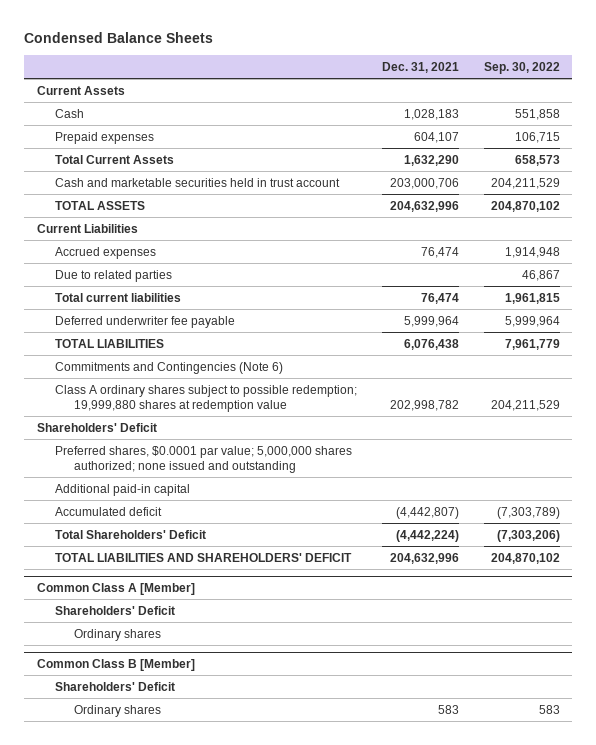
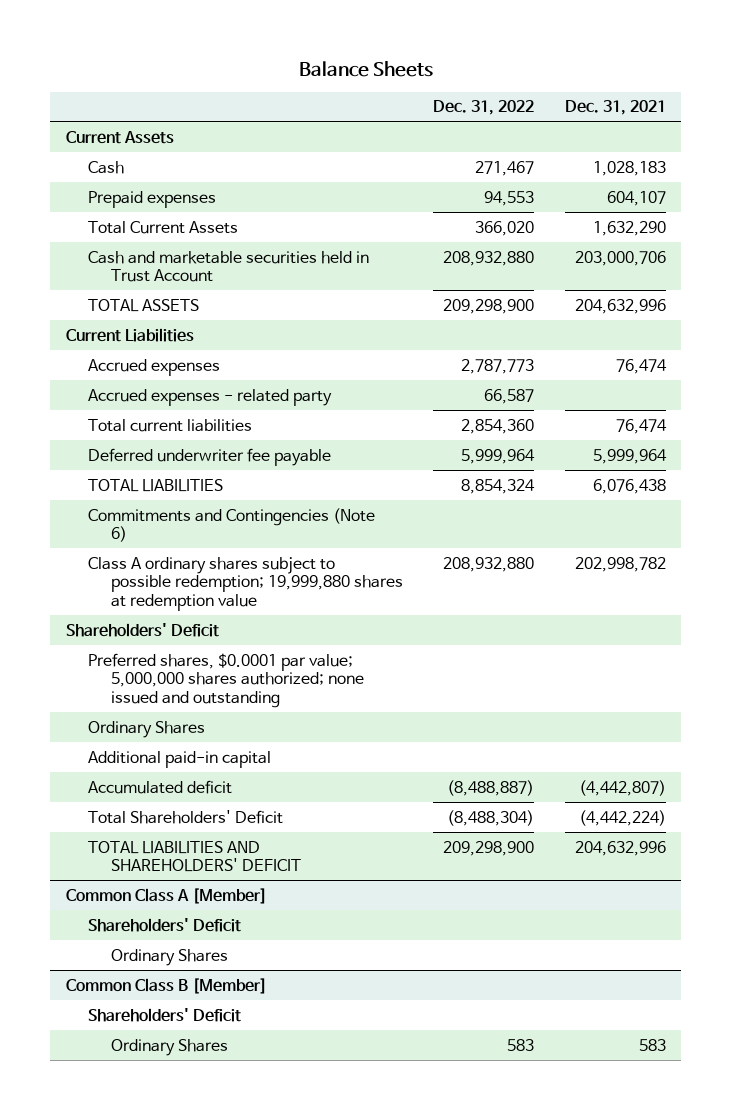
- Condensed Balance Sheets
+ Balance Sheets
- | Dec. 31, 2021 | Sep. 30, 2022
+ | Dec. 31, 2022 | Dec. 31, 2021
- Cash and marketable securities held in trust account | 203,000,706 | 204,211,529
+ Cash and marketable securities held in Trust Account | 208,932,880 | 203,000,706
- Due to related parties | | 46,867
+ Accrued expenses - related party | 66,587 |
+ Ordinary Shares
@ Common Class A [Member]
- Ordinary shares
+ Ordinary Shares
@ Common Class B [Member]
- Ordinary shares | 583 | 583
+ Ordinary Shares | 583 | 583

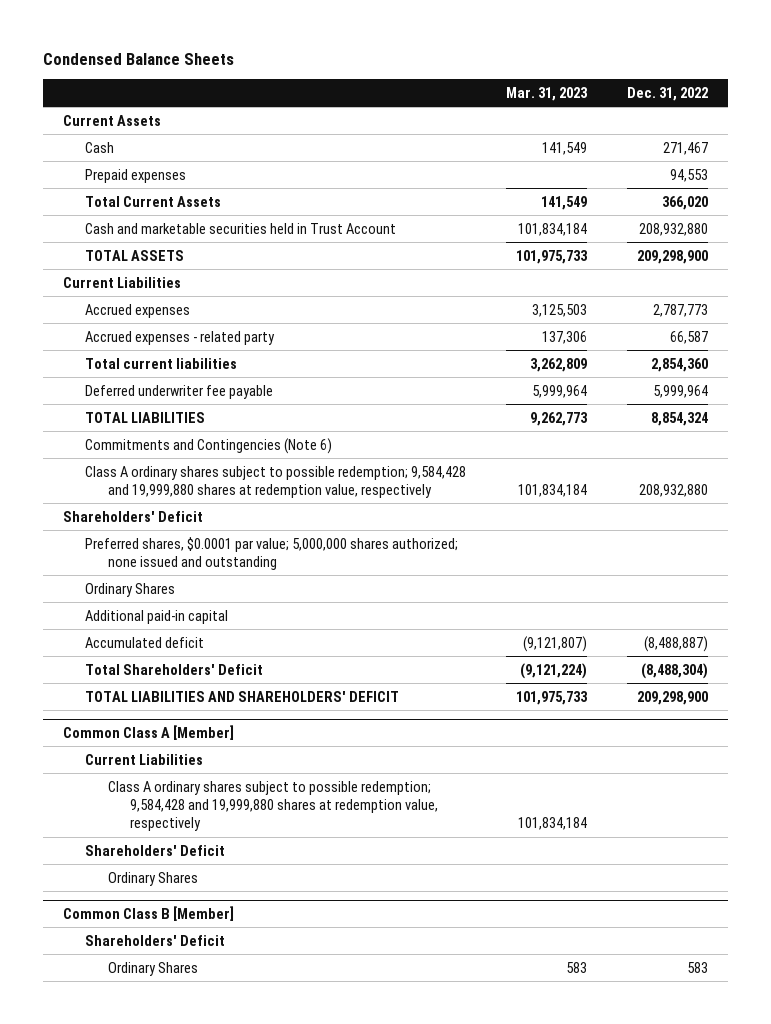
- Balance Sheets
+ Condensed Balance Sheets
- | Dec. 31, 2022 | Dec. 31, 2021
+ | Mar. 31, 2023 | Dec. 31, 2022
- Class A ordinary shares subject to possible redemption; 19,999,880 shares at redemption value | 208,932,880 | 202,998,782
+ Class A ordinary shares subject to possible redemption; 9,584,428 and 19,999,880 shares at redemption value, respectively | 101,834,184 | 208,932,880
@ Common Class A [Member]
+ Current Liabilities
+ Class A ordinary shares subject to possible redemption; 9,584,428 and 19,999,880 shares at redemption value, respectively | 101,834,184 |

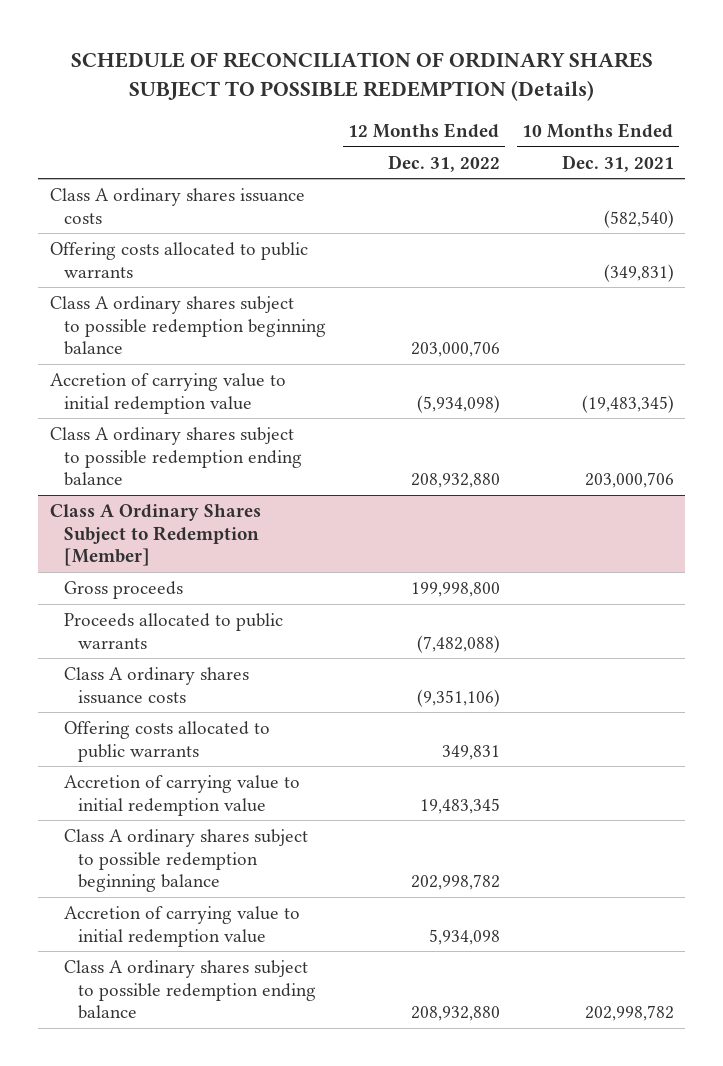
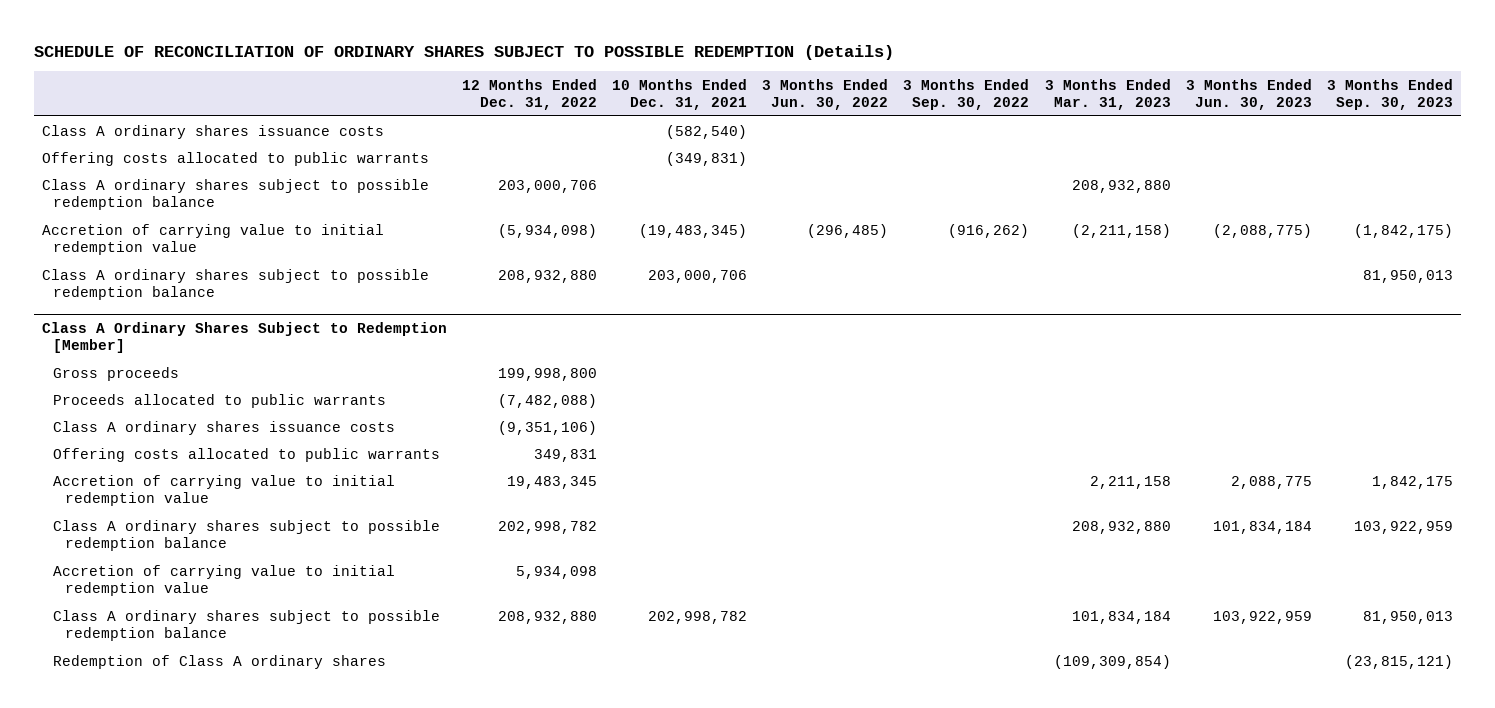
- | 12 Months Ended Dec. 31, 2022 | 10 Months Ended Dec. 31, 2021
+ | 12 Months Ended Dec. 31, 2022 | 10 Months Ended Dec. 31, 2021 | 3 Months Ended Jun. 30, 2022 | 3 Months Ended Sep. 30, 2022 | 3 Months Ended Mar. 31, 2023 | 3 Months Ended Jun. 30, 2023 | 3 Months Ended Sep. 30, 2023
- Class A ordinary shares subject to possible redemption beginning balance | 203,000,706 |
+ Class A ordinary shares subject to possible redemption balance | 203,000,706 | | | | 208,932,880 | |
- Class A ordinary shares subject to possible redemption ending balance | 208,932,880 | 203,000,706
+ Class A ordinary shares subject to possible redemption balance | 208,932,880 | 203,000,706 | | | | | 81,950,013
@ Class A Ordinary Shares Subject to Redemption [Member]
- Class A ordinary shares subject to possible redemption beginning balance | 202,998,782 |
+ Class A ordinary shares subject to possible redemption balance | 202,998,782 | | | | 208,932,880 | 101,834,184 | 103,922,959
- Class A ordinary shares subject to possible redemption ending balance | 208,932,880 | 202,998,782
+ Class A ordinary shares subject to possible redemption balance | 208,932,880 | 202,998,782 | | | 101,834,184 | 103,922,959 | 81,950,013
+ Redemption of Class A ordinary shares | | | | | (109,309,854) | | (23,815,121)

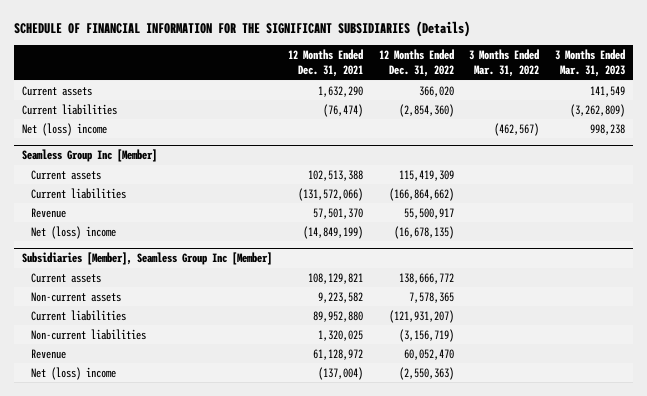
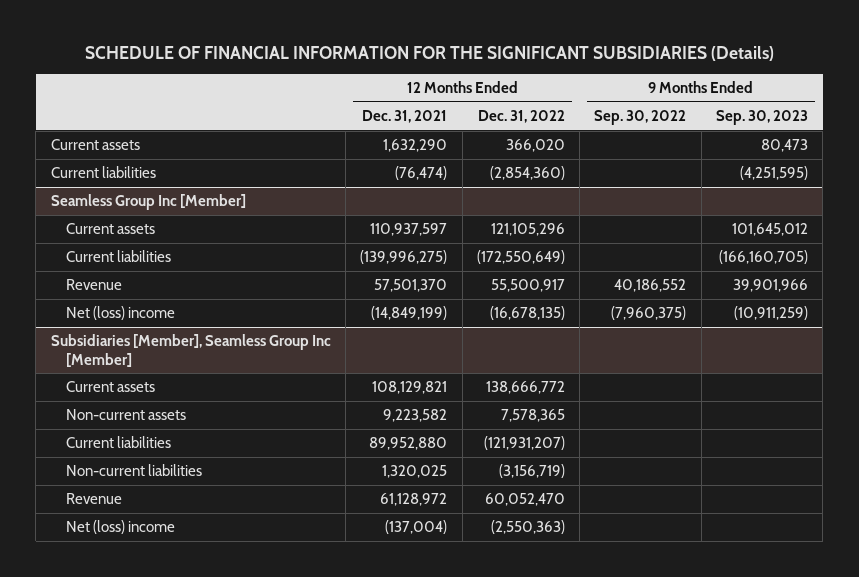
- | 12 Months Ended Dec. 31, 2021 | 12 Months Ended Dec. 31, 2022 | 3 Months Ended Mar. 31, 2022 | 3 Months Ended Mar. 31, 2023
+ | 12 Months Ended Dec. 31, 2021 | 12 Months Ended Dec. 31, 2022 | 9 Months Ended Sep. 30, 2022 | 9 Months Ended Sep. 30, 2023
- Net (loss) income | | | (462,567) | 998,238
@ Seamless Group Inc [Member]
- Current assets | 102,513,388 | 115,419,309 | |
- Current liabilities | (131,572,066) | (166,864,662) | |
+ Current assets | 110,937,597 | 121,105,296 | | 101,645,012
+ Current liabilities | (139,996,275) | (172,550,649) | | (166,160,705)

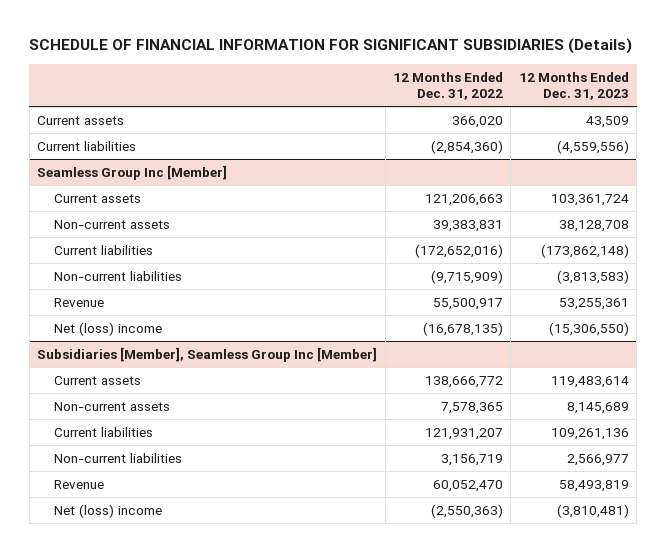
- SCHEDULE OF FINANCIAL INFORMATION FOR THE SIGNIFICANT SUBSIDIARIES (Details)
+ SCHEDULE OF FINANCIAL INFORMATION FOR SIGNIFICANT SUBSIDIARIES (Details)
- | 12 Months Ended Dec. 31, 2021 | 12 Months Ended Dec. 31, 2022 | 9 Months Ended Sep. 30, 2022 | 9 Months Ended Sep. 30, 2023
+ | 12 Months Ended Dec. 31, 2022 | 12 Months Ended Dec. 31, 2023
@ Seamless Group Inc [Member]
- Current assets | 110,937,597 | 121,105,296 | | 101,645,012
- Current liabilities | (139,996,275) | (172,550,649) | | (166,160,705)
+ Current assets | 121,206,663 | 103,361,724
+ Non-current assets | 39,383,831 | 38,128,708
+ Current liabilities | (172,652,016) | (173,862,148)
+ Non-current liabilities | (9,715,909) | (3,813,583)
@ Subsidiaries [Member], Seamless Group Inc [Member]
- Current liabilities | 89,952,880 | (121,931,207) | |
- Non-current liabilities | 1,320,025 | (3,156,719) | |
+ Current liabilities | 121,931,207 | 109,261,136
+ Non-current liabilities | 3,156,719 | 2,566,977

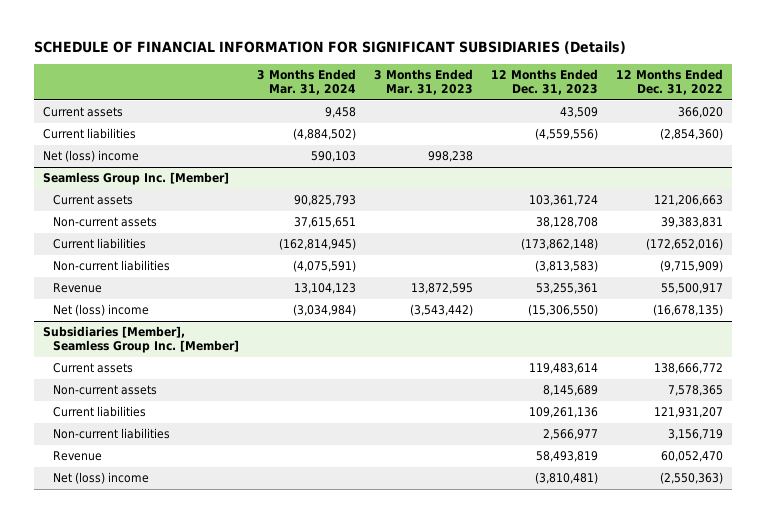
- | 12 Months Ended Dec. 31, 2022 | 12 Months Ended Dec. 31, 2023
+ | 3 Months Ended Mar. 31, 2024 | 3 Months Ended Mar. 31, 2023 | 12 Months Ended Dec. 31, 2023 | 12 Months Ended Dec. 31, 2022
- Seamless Group Inc [Member]
+ Net (loss) income | 590,103 | 998,238 | |
+ Seamless Group Inc. [Member]
- Subsidiaries [Member], Seamless Group Inc [Member]
+ Subsidiaries [Member], Seamless Group Inc. [Member]

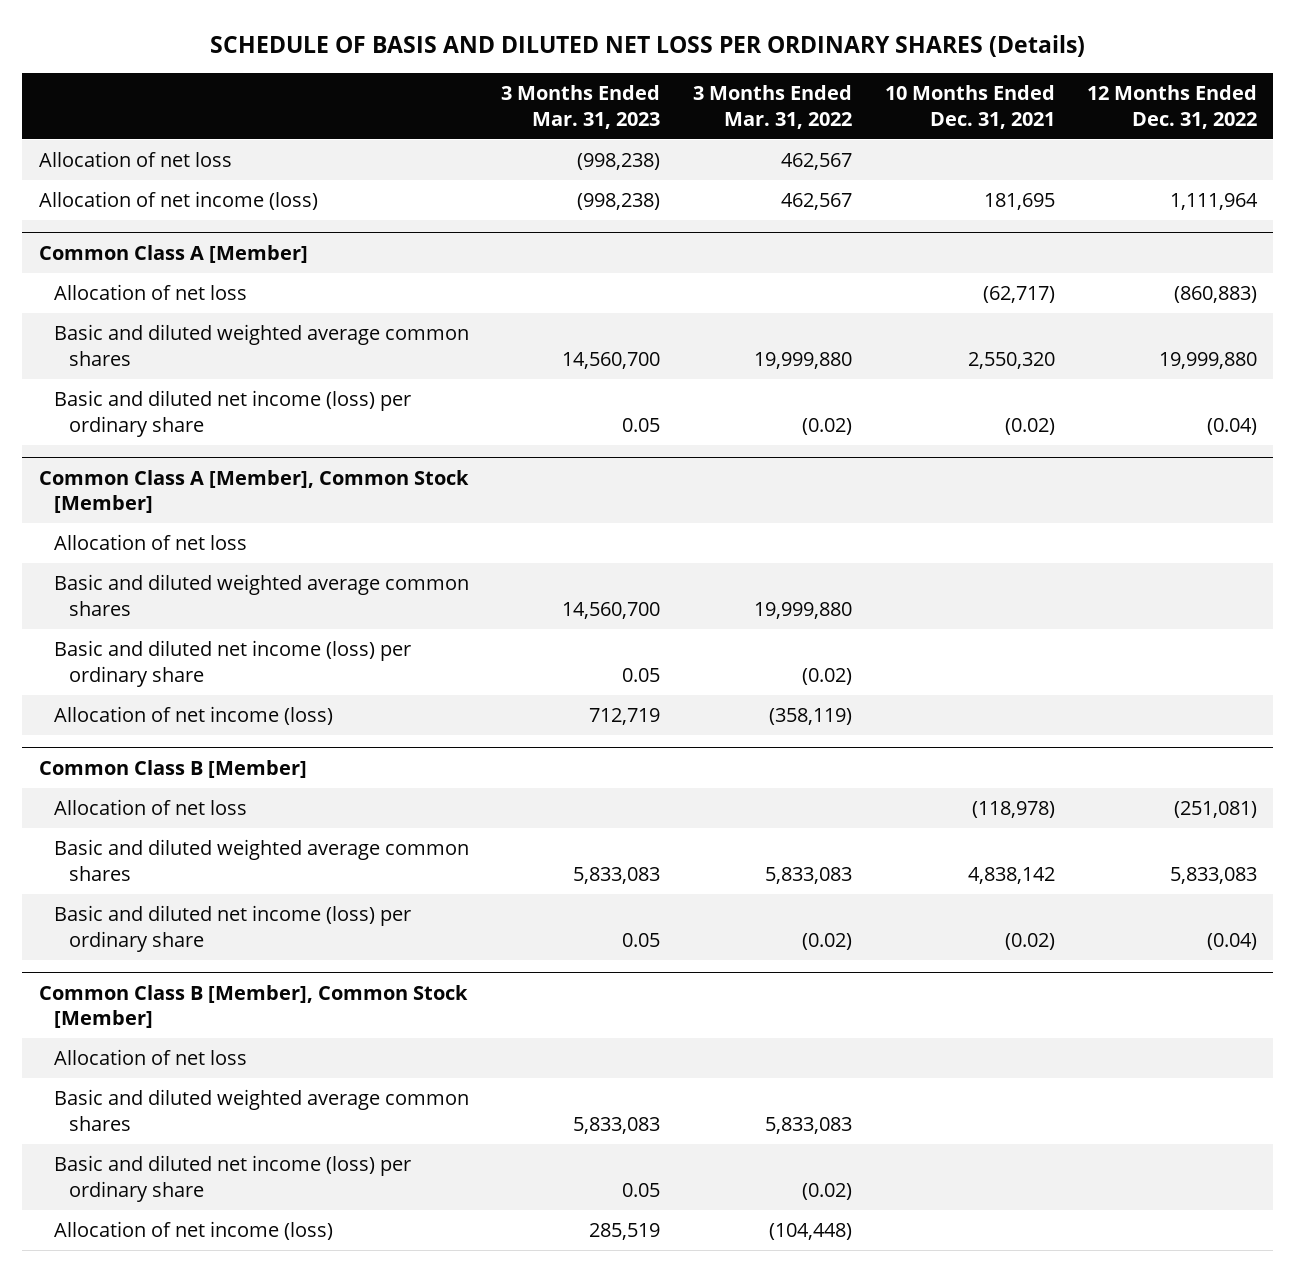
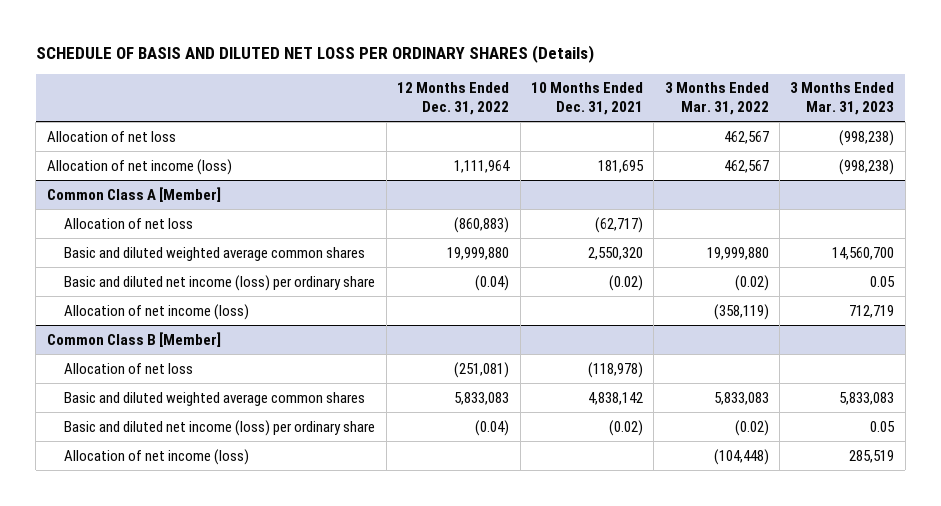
- | 3 Months Ended Mar. 31, 2023 | 3 Months Ended Mar. 31, 2022 | 10 Months Ended Dec. 31, 2021 | 12 Months Ended Dec. 31, 2022
+ | 12 Months Ended Dec. 31, 2022 | 10 Months Ended Dec. 31, 2021 | 3 Months Ended Mar. 31, 2022 | 3 Months Ended Mar. 31, 2023
- Common Class A [Member], Common Stock [Member]
- Allocation of net loss
- Basic and diluted weighted average common shares | 14,560,700 | 19,999,880 | |
- Basic and diluted net income (loss) per ordinary share | 0.05 | (0.02) | |
- Common Class B [Member], Common Stock [Member]
- Allocation of net loss
- Basic and diluted weighted average common shares | 5,833,083 | 5,833,083 | |
- Basic and diluted net income (loss) per ordinary share | 0.05 | (0.02) | |

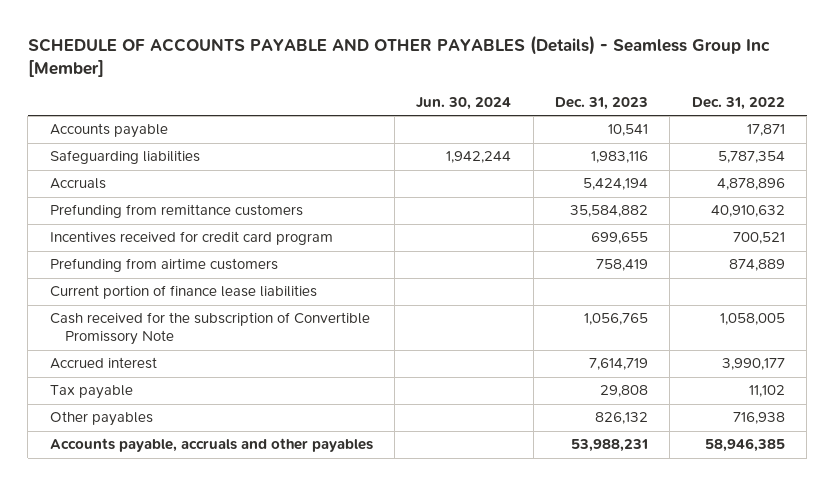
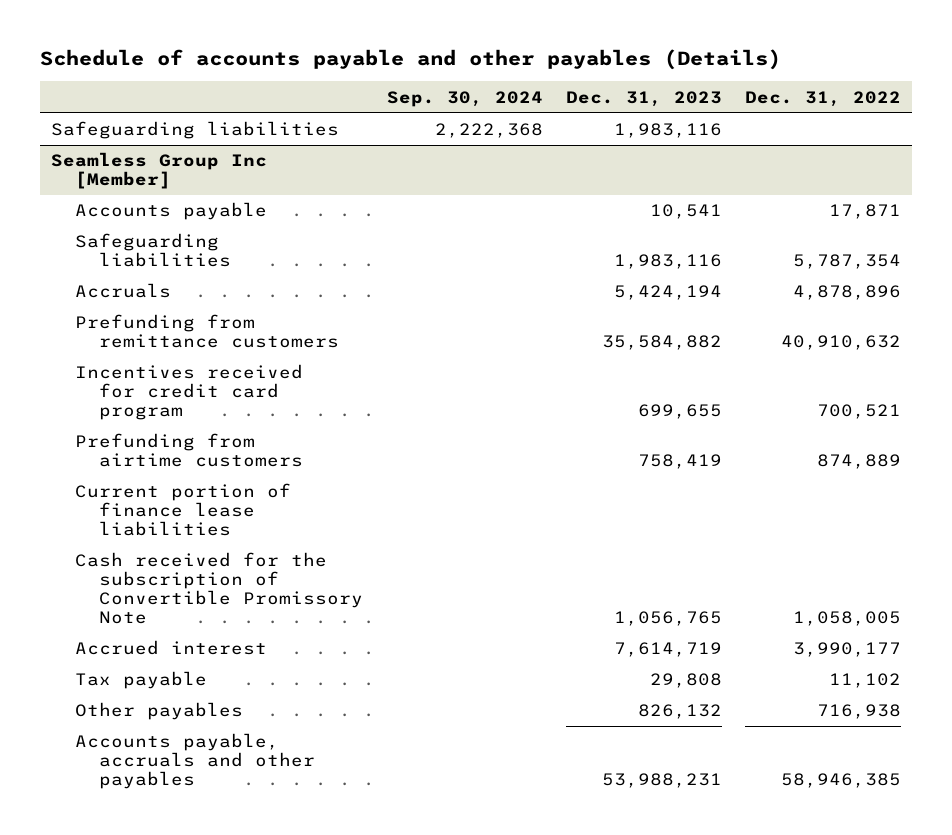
- SCHEDULE OF ACCOUNTS PAYABLE AND OTHER PAYABLES (Details) - Seamless Group Inc [Member]
+ Schedule of accounts payable and other payables (Details)
- | Jun. 30, 2024 | Dec. 31, 2023 | Dec. 31, 2022
+ | Sep. 30, 2024 | Dec. 31, 2023 | Dec. 31, 2022
+ Safeguarding liabilities | 2,222,368 | 1,983,116 |
+ Seamless Group Inc [Member]

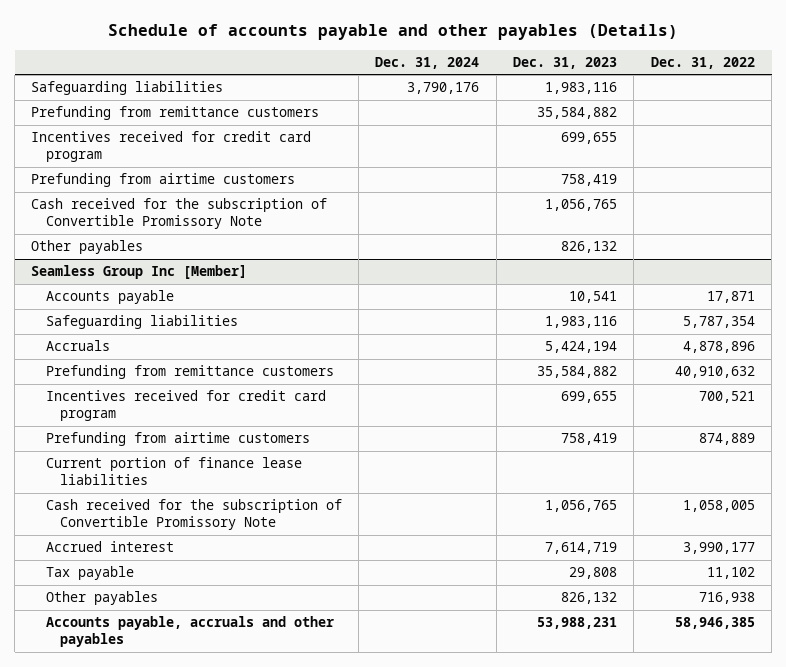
- | Sep. 30, 2024 | Dec. 31, 2023 | Dec. 31, 2022
+ | Dec. 31, 2024 | Dec. 31, 2023 | Dec. 31, 2022
+ Prefunding from remittance customers | | 35,584,882 |
+ Incentives received for credit card program | | 699,655 |
+ Prefunding from airtime customers | | 758,419 |
+ Cash received for the subscription of Convertible Promissory Note | | 1,056,765 |
+ Other payables | | 826,132 |

